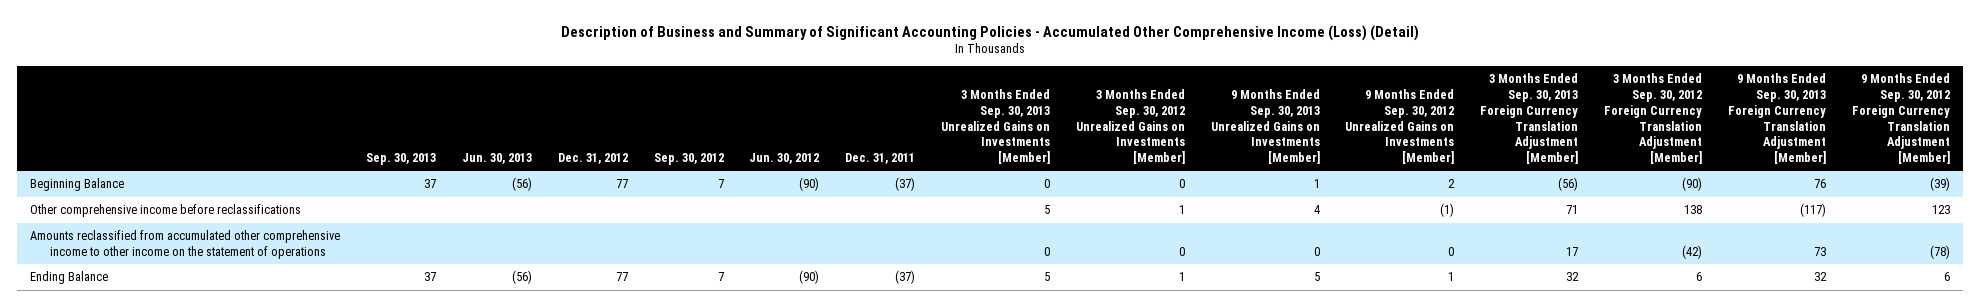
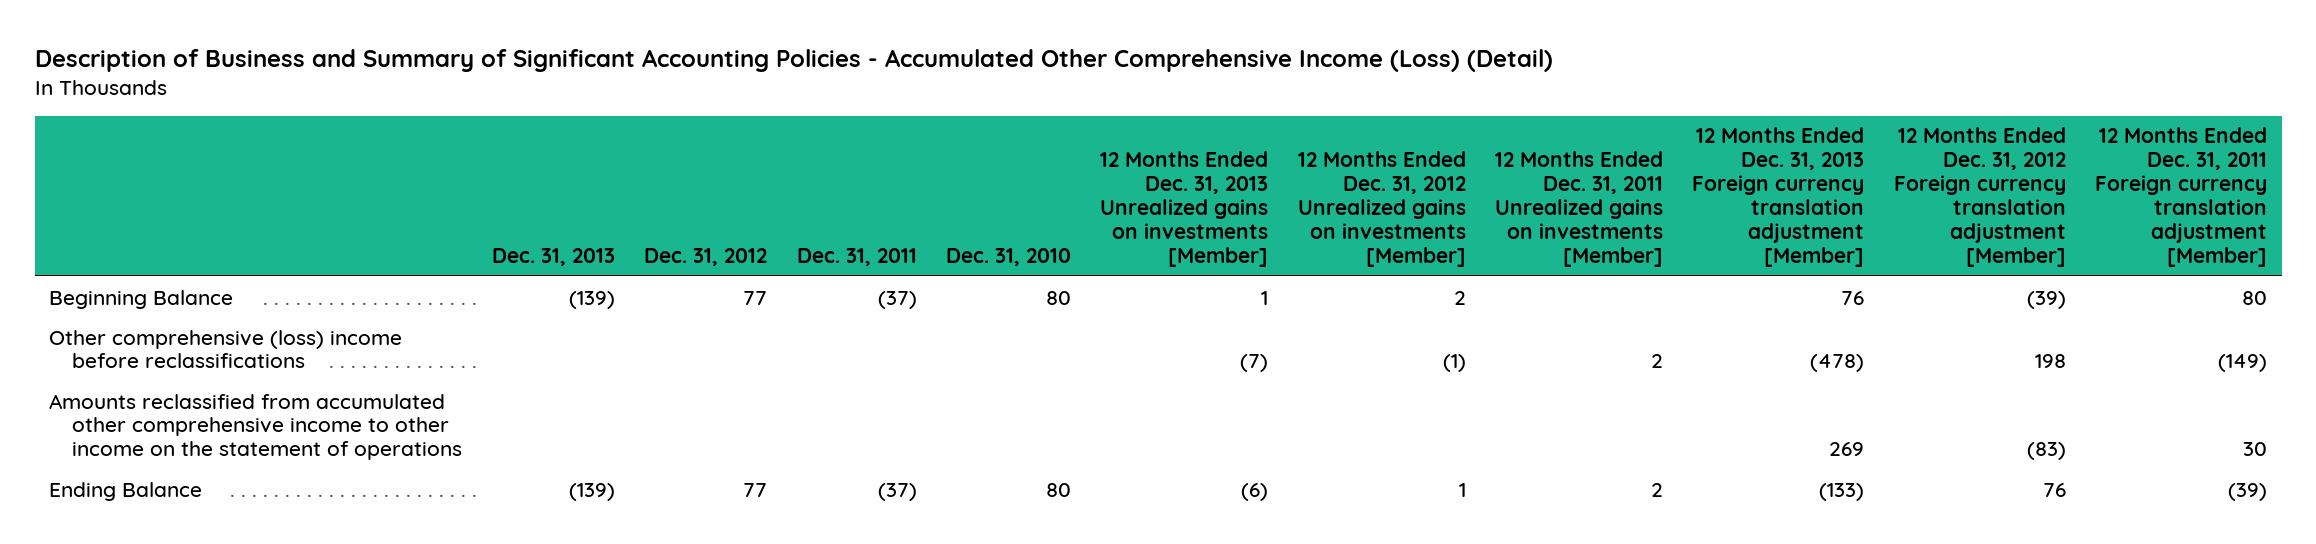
- | Sep. 30, 2013 | Jun. 30, 2013 | Dec. 31, 2012 | Sep. 30, 2012 | Jun. 30, 2012 | Dec. 31, 2011 | 3 Months Ended Sep. 30, 2013 Unrealized Gains on Investments [Member] | 3 Months Ended Sep. 30, 2012 Unrealized Gains on Investments [Member] | 9 Months Ended Sep. 30, 2013 Unrealized Gains on Investments [Member] | 9 Months Ended Sep. 30, 2012 Unrealized Gains on Investments [Member] | 3 Months Ended Sep. 30, 2013 Foreign Currency Translation Adjustment [Member] | 3 Months Ended Sep. 30, 2012 Foreign Currency Translation Adjustment [Member] | 9 Months Ended Sep. 30, 2013 Foreign Currency Translation Adjustment [Member] | 9 Months Ended Sep. 30, 2012 Foreign Currency Translation Adjustment [Member]
+ | Dec. 31, 2013 | Dec. 31, 2012 | Dec. 31, 2011 | Dec. 31, 2010 | 12 Months Ended Dec. 31, 2013 Unrealized gains on investments [Member] | 12 Months Ended Dec. 31, 2012 Unrealized gains on investments [Member] | 12 Months Ended Dec. 31, 2011 Unrealized gains on investments [Member] | 12 Months Ended Dec. 31, 2013 Foreign currency translation adjustment [Member] | 12 Months Ended Dec. 31, 2012 Foreign currency translation adjustment [Member] | 12 Months Ended Dec. 31, 2011 Foreign currency translation adjustment [Member]
- Other comprehensive income before reclassifications | | | | | | | 5 | 1 | 4 | (1) | 71 | 138 | (117) | 123
+ Other comprehensive (loss) income before reclassifications | | | | | (7) | (1) | 2 | (478) | 198 | (149)

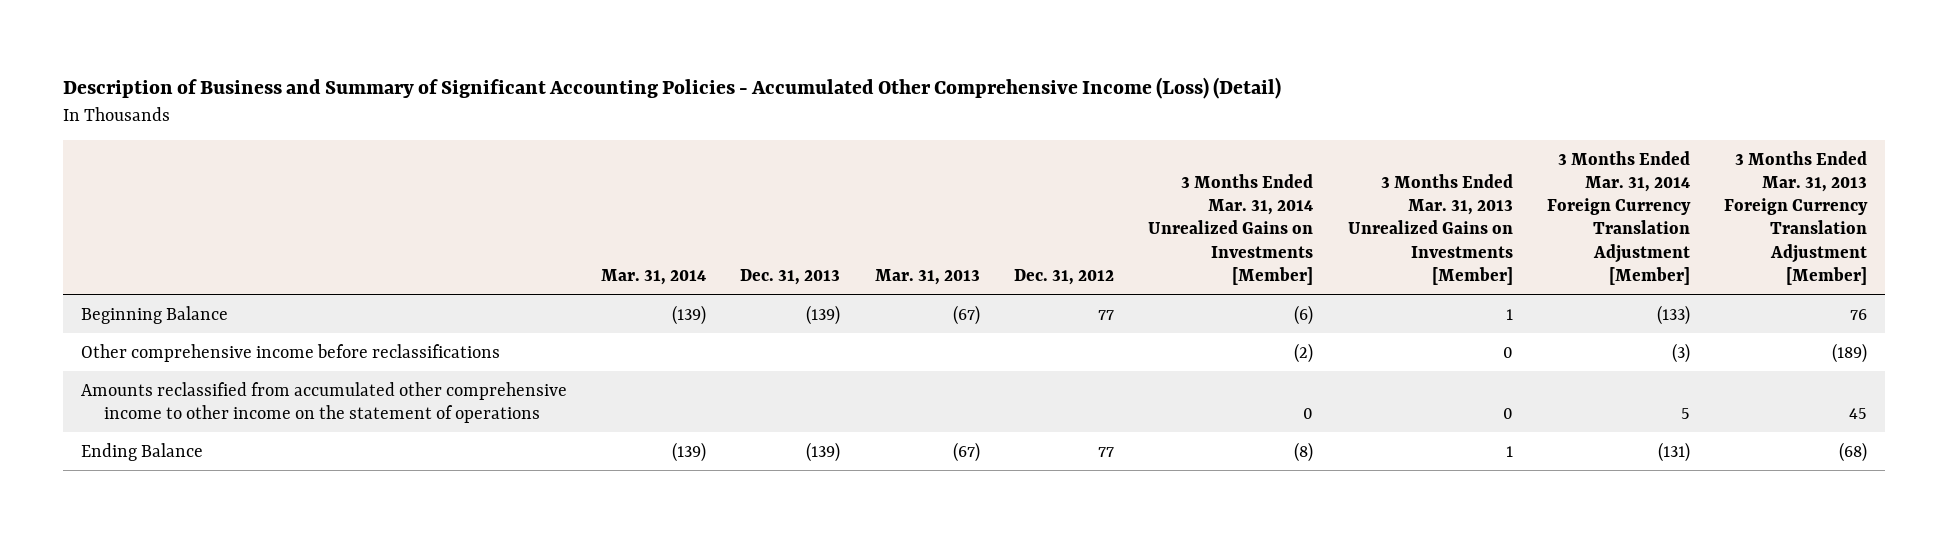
- | Dec. 31, 2013 | Dec. 31, 2012 | Dec. 31, 2011 | Dec. 31, 2010 | 12 Months Ended Dec. 31, 2013 Unrealized gains on investments [Member] | 12 Months Ended Dec. 31, 2012 Unrealized gains on investments [Member] | 12 Months Ended Dec. 31, 2011 Unrealized gains on investments [Member] | 12 Months Ended Dec. 31, 2013 Foreign currency translation adjustment [Member] | 12 Months Ended Dec. 31, 2012 Foreign currency translation adjustment [Member] | 12 Months Ended Dec. 31, 2011 Foreign currency translation adjustment [Member]
+ | Mar. 31, 2014 | Dec. 31, 2013 | Mar. 31, 2013 | Dec. 31, 2012 | 3 Months Ended Mar. 31, 2014 Unrealized Gains on Investments [Member] | 3 Months Ended Mar. 31, 2013 Unrealized Gains on Investments [Member] | 3 Months Ended Mar. 31, 2014 Foreign Currency Translation Adjustment [Member] | 3 Months Ended Mar. 31, 2013 Foreign Currency Translation Adjustment [Member]
- Other comprehensive (loss) income before reclassifications | | | | | (7) | (1) | 2 | (478) | 198 | (149)
+ Other comprehensive income before reclassifications | | | | | (2) | 0 | (3) | (189)

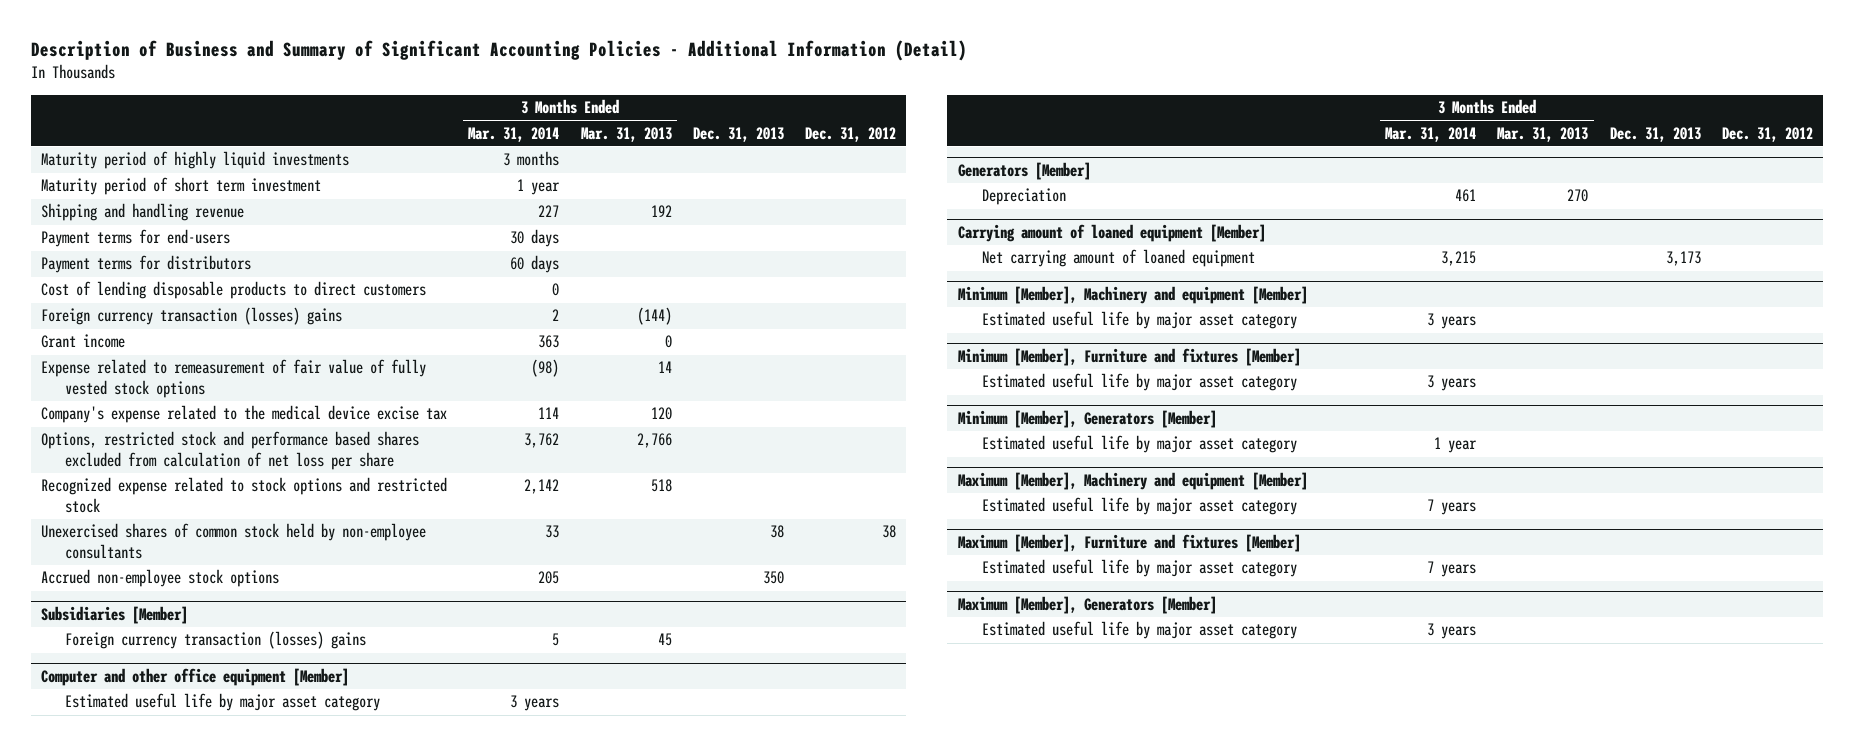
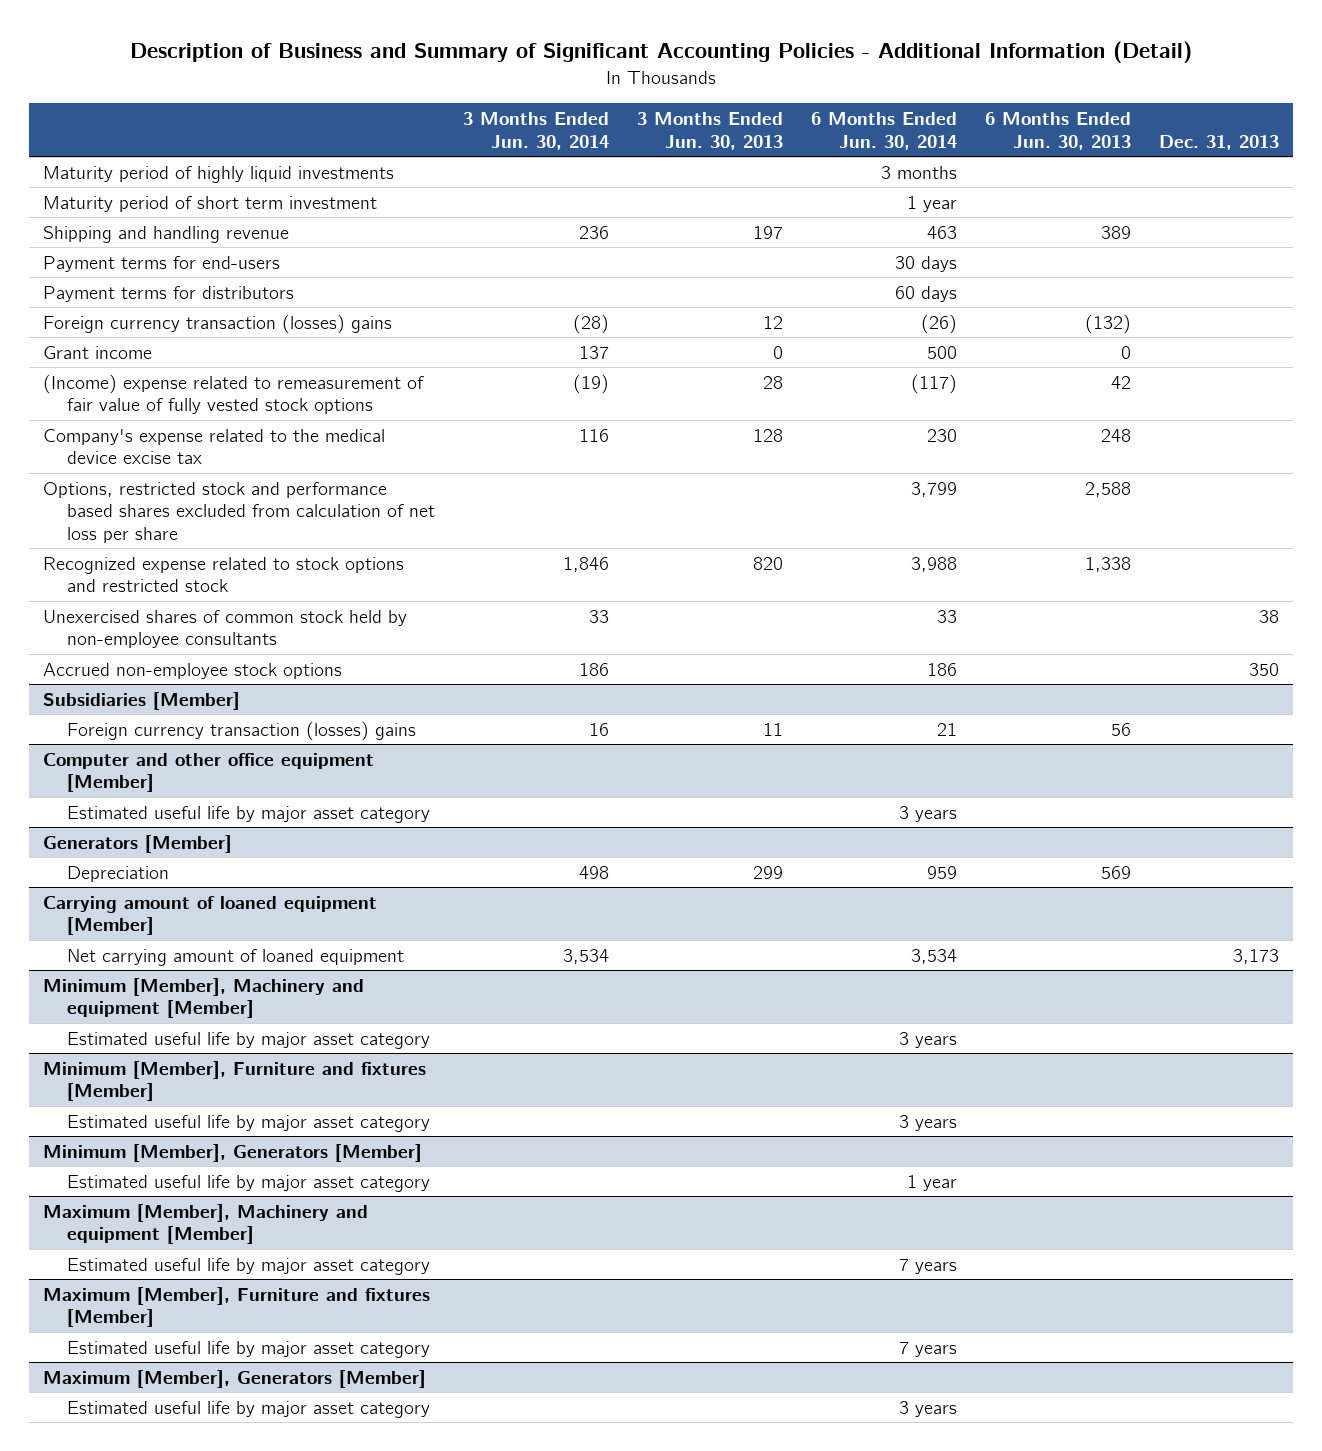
- | 3 Months Ended Mar. 31, 2014 | 3 Months Ended Mar. 31, 2013 | Dec. 31, 2013 | Dec. 31, 2012
+ | 3 Months Ended Jun. 30, 2014 | 3 Months Ended Jun. 30, 2013 | 6 Months Ended Jun. 30, 2014 | 6 Months Ended Jun. 30, 2013 | Dec. 31, 2013
- Cost of lending disposable products to direct customers | 0 | | |
- Expense related to remeasurement of fair value of fully vested stock options | (98) | 14 | |
+ (Income) expense related to remeasurement of fair value of fully vested stock options | (19) | 28 | (117) | 42 |

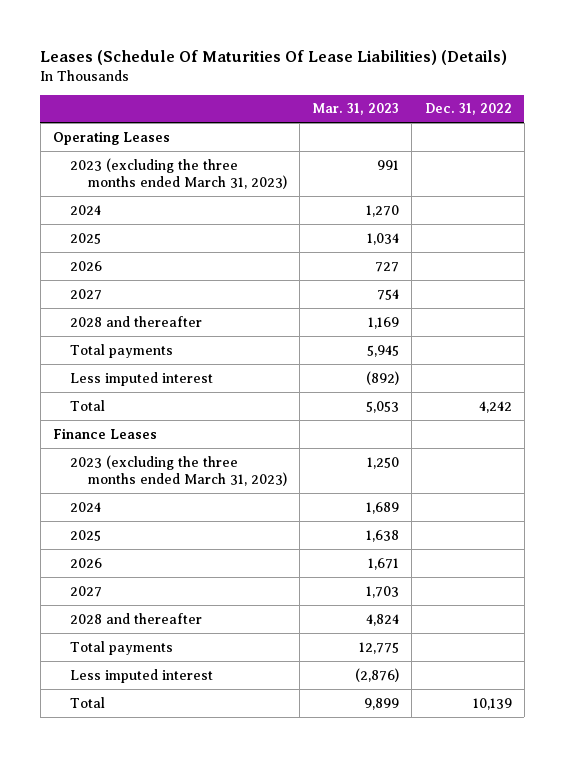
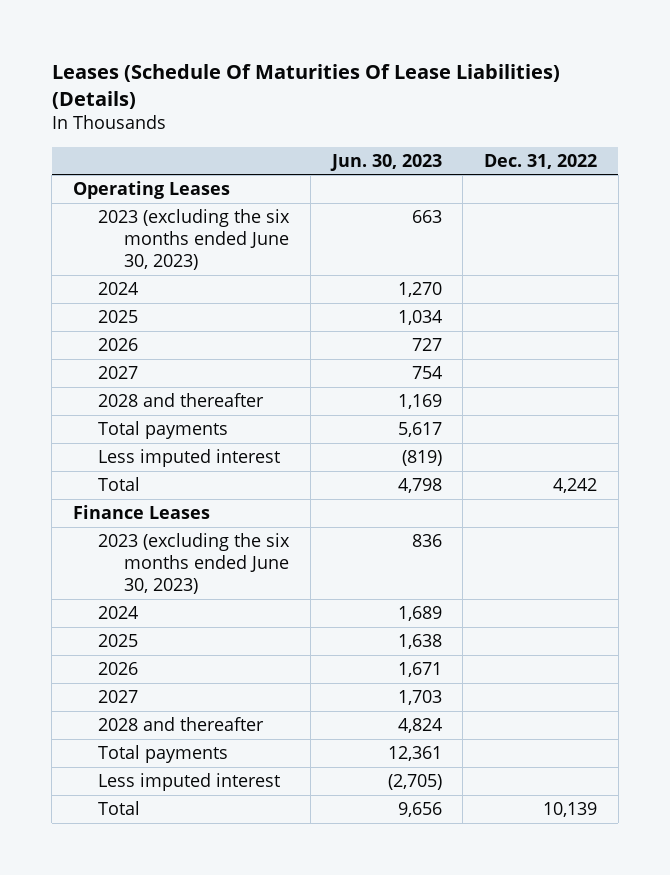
- | Mar. 31, 2023 | Dec. 31, 2022
+ | Jun. 30, 2023 | Dec. 31, 2022
- 2023 (excluding the three months ended March 31, 2023) | 991 |
+ 2023 (excluding the six months ended June 30, 2023) | 663 |
- 2023 (excluding the three months ended March 31, 2023) | 1,250 |
+ 2023 (excluding the six months ended June 30, 2023) | 836 |

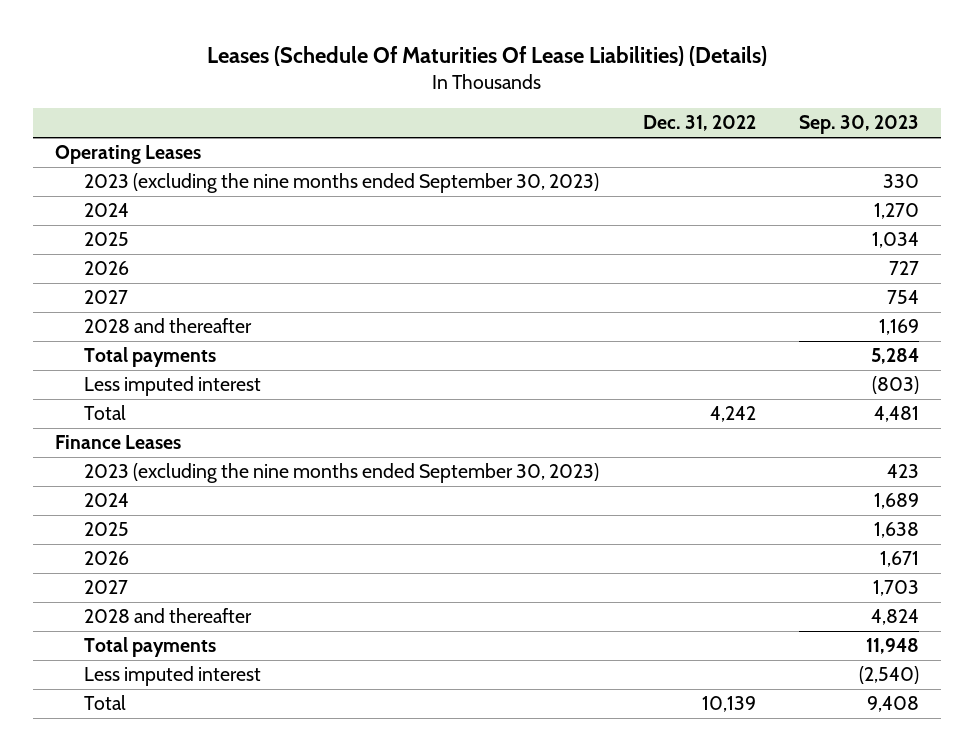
- | Jun. 30, 2023 | Dec. 31, 2022
+ | Dec. 31, 2022 | Sep. 30, 2023
- 2023 (excluding the six months ended June 30, 2023) | 663 |
+ 2023 (excluding the nine months ended September 30, 2023) | | 330
- 2023 (excluding the six months ended June 30, 2023) | 836 |
+ 2023 (excluding the nine months ended September 30, 2023) | | 423

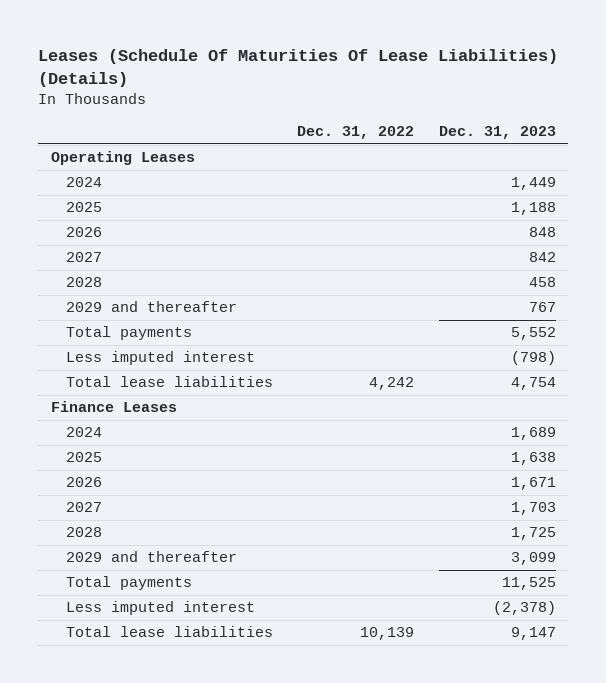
- | Dec. 31, 2022 | Sep. 30, 2023
+ | Dec. 31, 2022 | Dec. 31, 2023
- 2023 (excluding the nine months ended September 30, 2023) | | 330
- 2028 and thereafter | | 1,169
+ 2028 | | 458
+ 2029 and thereafter | | 767
- Total | 4,242 | 4,481
+ Total lease liabilities | 4,242 | 4,754
- 2023 (excluding the nine months ended September 30, 2023) | | 423
- 2028 and thereafter | | 4,824
+ 2028 | | 1,725
+ 2029 and thereafter | | 3,099
- Total | 10,139 | 9,408
+ Total lease liabilities | 10,139 | 9,147

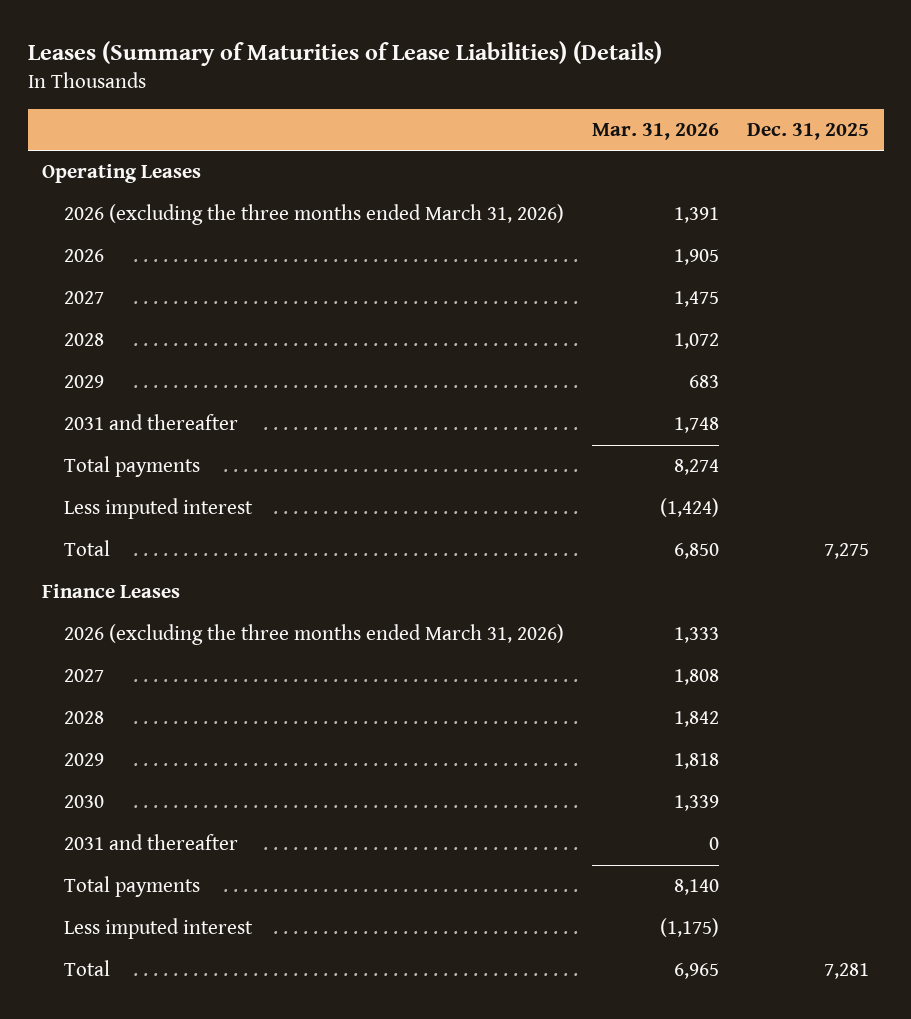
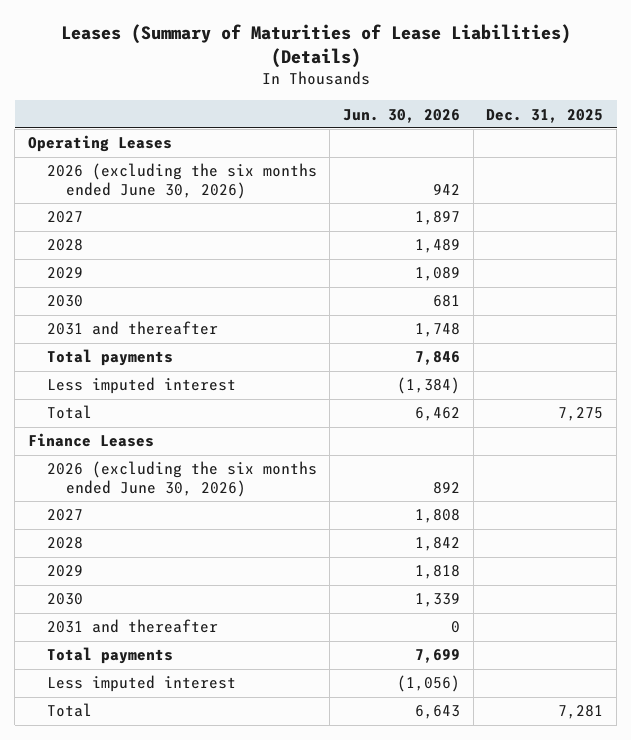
- | Mar. 31, 2026 | Dec. 31, 2025
+ | Jun. 30, 2026 | Dec. 31, 2025
- 2026 (excluding the three months ended March 31, 2026) | 1,391 |
- 2026 | 1,905 |
+ 2026 (excluding the six months ended June 30, 2026) | 942 |
+ 2030 | 681 |
- 2026 (excluding the three months ended March 31, 2026) | 1,333 |
+ 2026 (excluding the six months ended June 30, 2026) | 892 |

